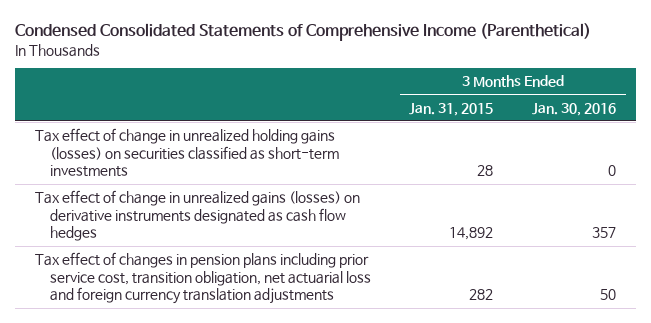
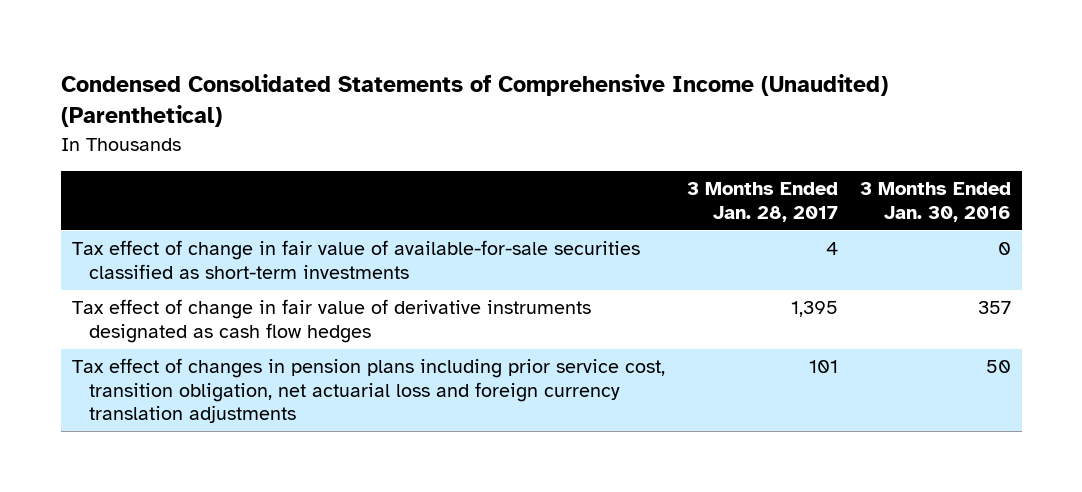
- Condensed Consolidated Statements of Comprehensive Income (Parenthetical)
+ Condensed Consolidated Statements of Comprehensive Income (Unaudited) (Parenthetical)
- | 3 Months Ended Jan. 31, 2015 | 3 Months Ended Jan. 30, 2016
+ | 3 Months Ended Jan. 28, 2017 | 3 Months Ended Jan. 30, 2016
- Tax effect of change in unrealized holding gains (losses) on securities classified as short-term investments | 28 | 0
- Tax effect of change in unrealized gains (losses) on derivative instruments designated as cash flow hedges | 14,892 | 357
+ Tax effect of change in fair value of available-for-sale securities classified as short-term investments | 4 | 0
+ Tax effect of change in fair value of derivative instruments designated as cash flow hedges | 1,395 | 357

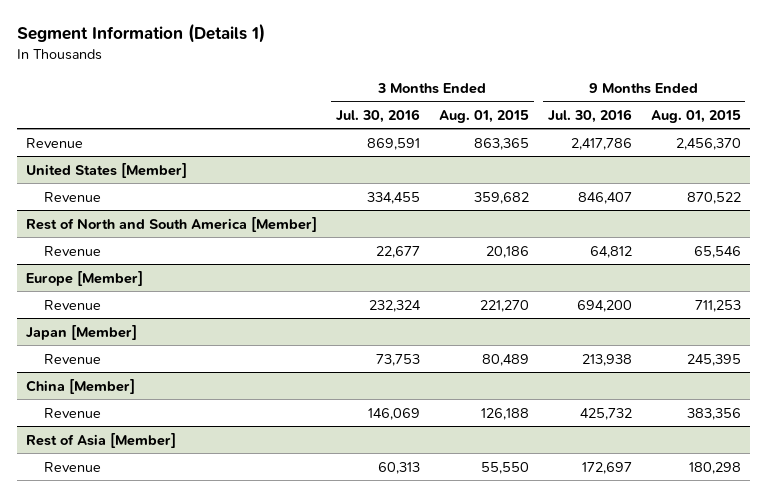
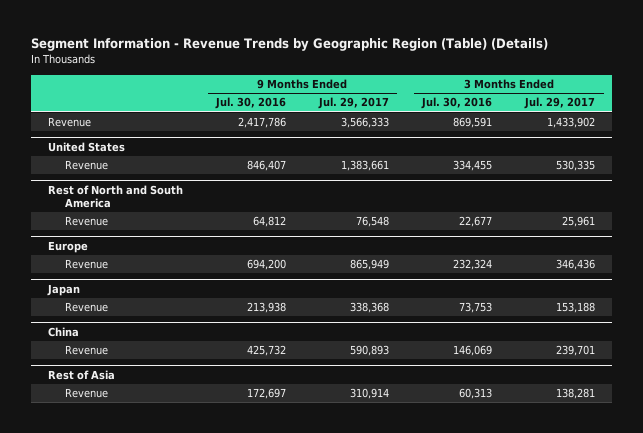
- Segment Information (Details 1)
+ Segment Information - Revenue Trends by Geographic Region (Table) (Details)
- | 3 Months Ended Jul. 30, 2016 | 3 Months Ended Aug. 01, 2015 | 9 Months Ended Jul. 30, 2016 | 9 Months Ended Aug. 01, 2015
+ | 9 Months Ended Jul. 30, 2016 | 9 Months Ended Jul. 29, 2017 | 3 Months Ended Jul. 30, 2016 | 3 Months Ended Jul. 29, 2017
- United States [Member]
+ United States
- Rest of North and South America [Member]
+ Rest of North and South America
- Europe [Member]
+ Europe
- Japan [Member]
+ Japan
- China [Member]
+ China
- Rest of Asia [Member]
+ Rest of Asia

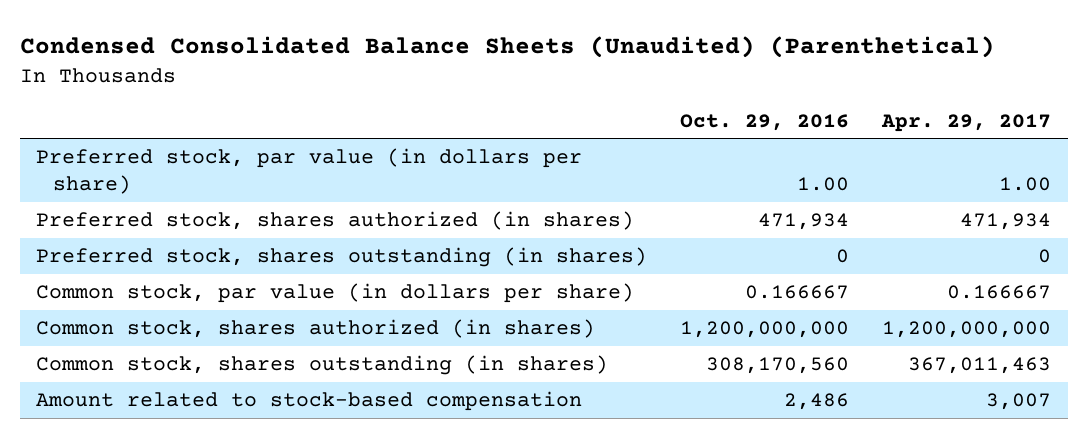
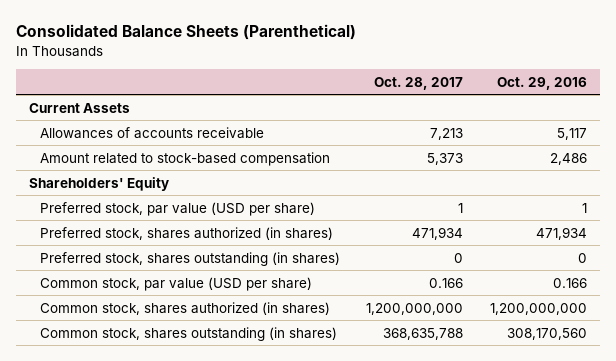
- Condensed Consolidated Balance Sheets (Unaudited) (Parenthetical)
+ Consolidated Balance Sheets (Parenthetical)
- | Oct. 29, 2016 | Apr. 29, 2017
+ | Oct. 28, 2017 | Oct. 29, 2016
- Preferred stock, par value (in dollars per share) | 1.00 | 1.00
+ Current Assets
+ Allowances of accounts receivable | 7,213 | 5,117
moved up: Amount related to stock-based compensation | 5,373 | 2,486
+ Shareholders' Equity
+ Preferred stock, par value (USD per share) | 1 | 1
- Common stock, par value (in dollars per share) | 0.166667 | 0.166667
+ Common stock, par value (USD per share) | 0.166 | 0.166

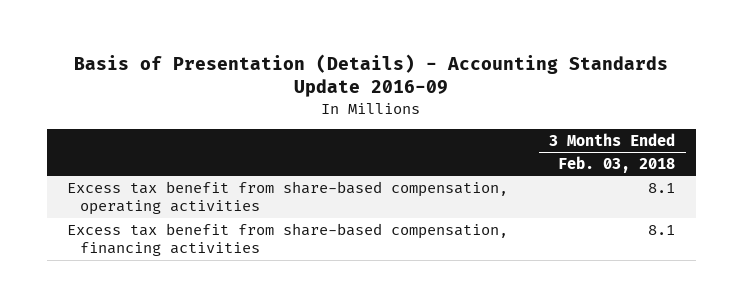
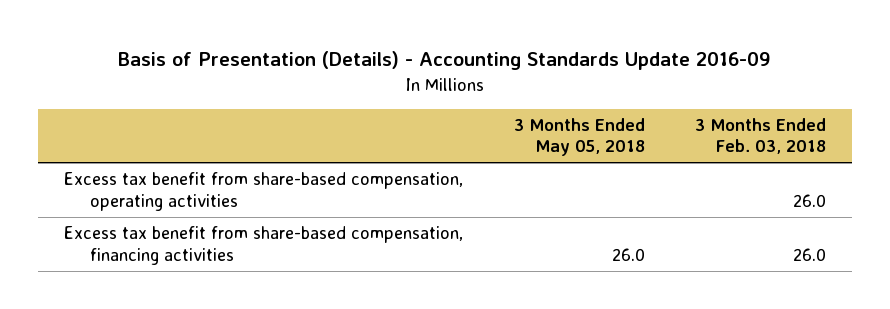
- | 3 Months Ended Feb. 03, 2018
+ | 3 Months Ended May 05, 2018 | 3 Months Ended Feb. 03, 2018
- Excess tax benefit from share-based compensation, operating activities | 8.1
- Excess tax benefit from share-based compensation, financing activities | 8.1
+ Excess tax benefit from share-based compensation, operating activities | | 26.0
+ Excess tax benefit from share-based compensation, financing activities | 26.0 | 26.0

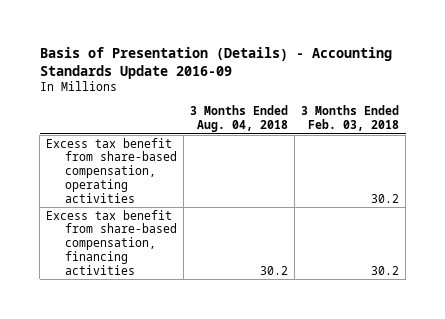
- | 3 Months Ended May 05, 2018 | 3 Months Ended Feb. 03, 2018
+ | 3 Months Ended Aug. 04, 2018 | 3 Months Ended Feb. 03, 2018
- Excess tax benefit from share-based compensation, operating activities | | 26.0
- Excess tax benefit from share-based compensation, financing activities | 26.0 | 26.0
+ Excess tax benefit from share-based compensation, operating activities | | 30.2
+ Excess tax benefit from share-based compensation, financing activities | 30.2 | 30.2

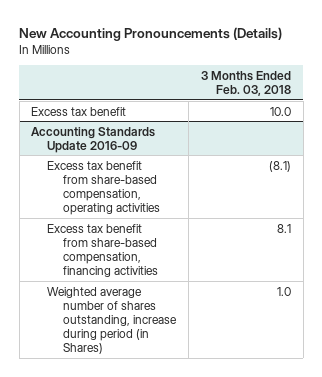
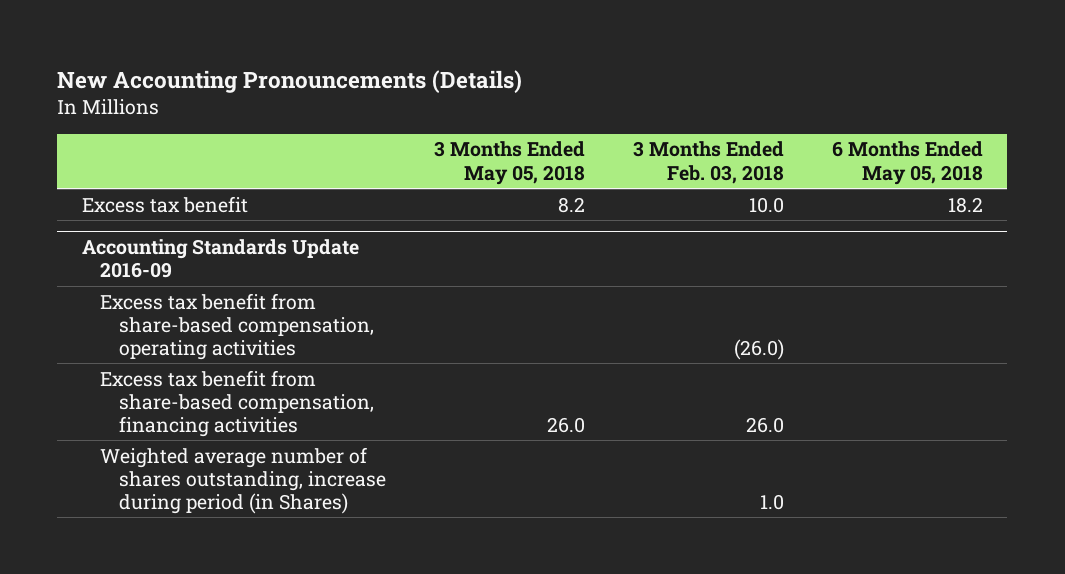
- | 3 Months Ended Feb. 03, 2018
+ | 3 Months Ended May 05, 2018 | 3 Months Ended Feb. 03, 2018 | 6 Months Ended May 05, 2018
@ Accounting Standards Update 2016-09
- Excess tax benefit from share-based compensation, operating activities | (8.1)
- Excess tax benefit from share-based compensation, financing activities | 8.1
+ Excess tax benefit from share-based compensation, operating activities | | (26.0) |
+ Excess tax benefit from share-based compensation, financing activities | 26.0 | 26.0 |

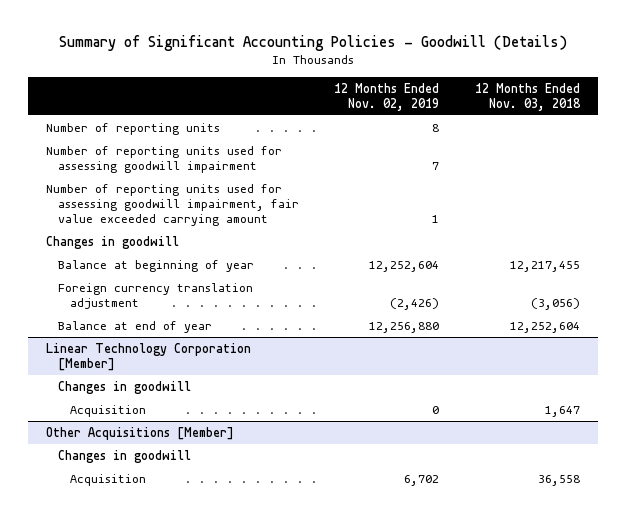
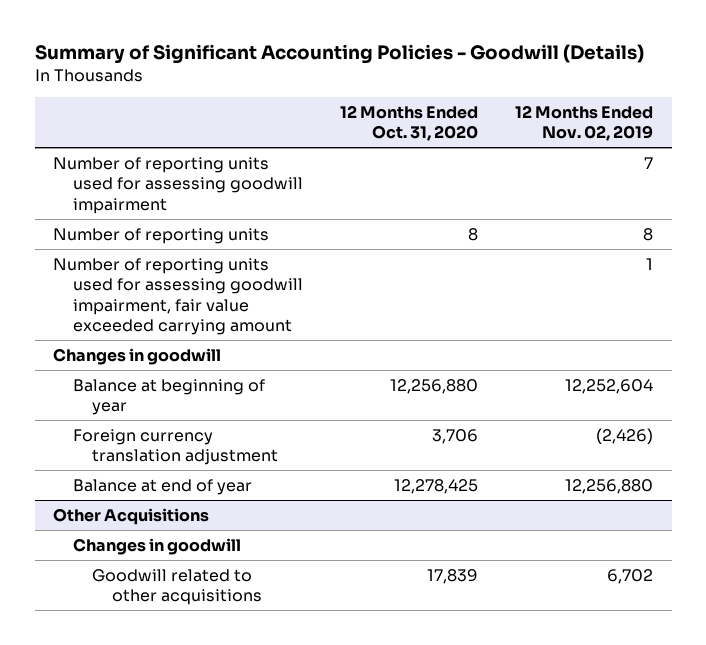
- | 12 Months Ended Nov. 02, 2019 | 12 Months Ended Nov. 03, 2018
+ | 12 Months Ended Oct. 31, 2020 | 12 Months Ended Nov. 02, 2019
moved down: Number of reporting units | 8 | 8
- Linear Technology Corporation [Member]
- Changes in goodwill
- Acquisition | 0 | 1,647
- Other Acquisitions [Member]
+ Other Acquisitions
- Acquisition | 6,702 | 36,558
+ Goodwill related to other acquisitions | 17,839 | 6,702

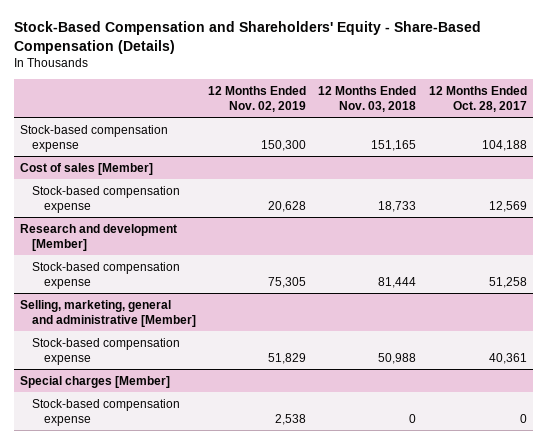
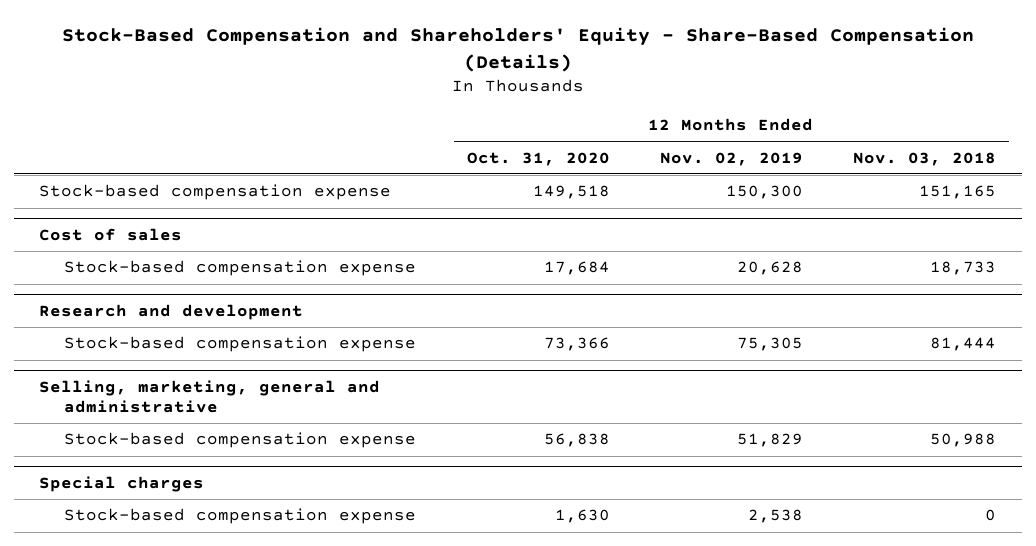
- | 12 Months Ended Nov. 02, 2019 | 12 Months Ended Nov. 03, 2018 | 12 Months Ended Oct. 28, 2017
+ | 12 Months Ended Oct. 31, 2020 | 12 Months Ended Nov. 02, 2019 | 12 Months Ended Nov. 03, 2018
- Cost of sales [Member]
+ Cost of sales
- Research and development [Member]
+ Research and development
- Selling, marketing, general and administrative [Member]
+ Selling, marketing, general and administrative
- Special charges [Member]
+ Special charges

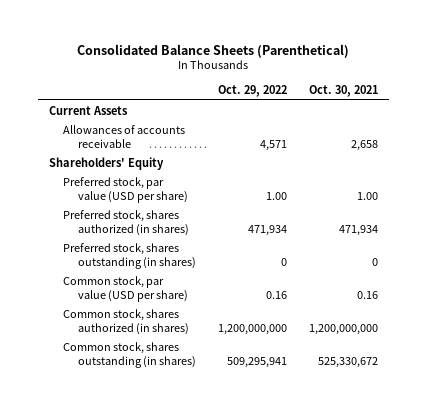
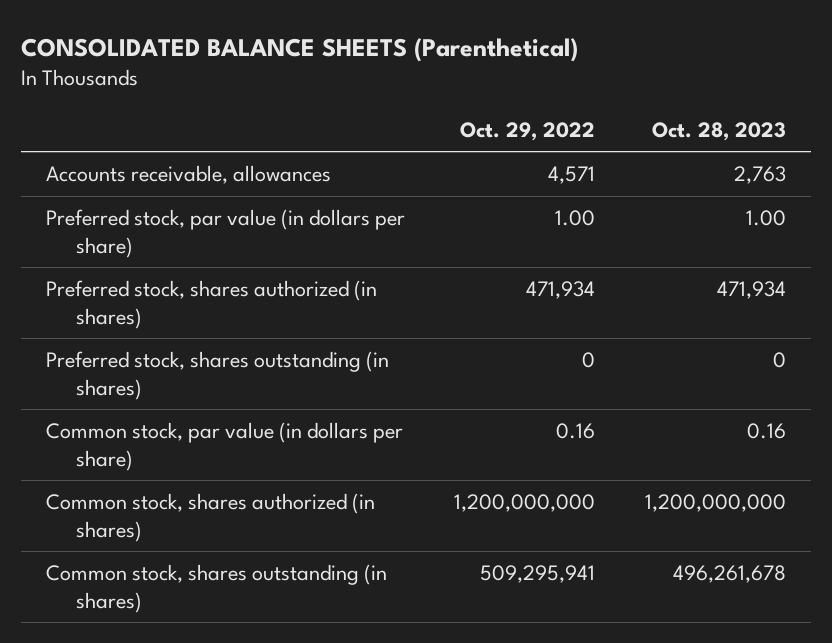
- Consolidated Balance Sheets (Parenthetical)
+ CONSOLIDATED BALANCE SHEETS (Parenthetical)
- | Oct. 29, 2022 | Oct. 30, 2021
+ | Oct. 29, 2022 | Oct. 28, 2023
- Current Assets
- Allowances of accounts receivable | 4,571 | 2,658
- Shareholders' Equity
- Preferred stock, par value (USD per share) | 1.00 | 1.00
+ Accounts receivable, allowances | 4,571 | 2,763
+ Preferred stock, par value (in dollars per share) | 1.00 | 1.00
- Common stock, par value (USD per share) | 0.16 | 0.16
+ Common stock, par value (in dollars per share) | 0.16 | 0.16

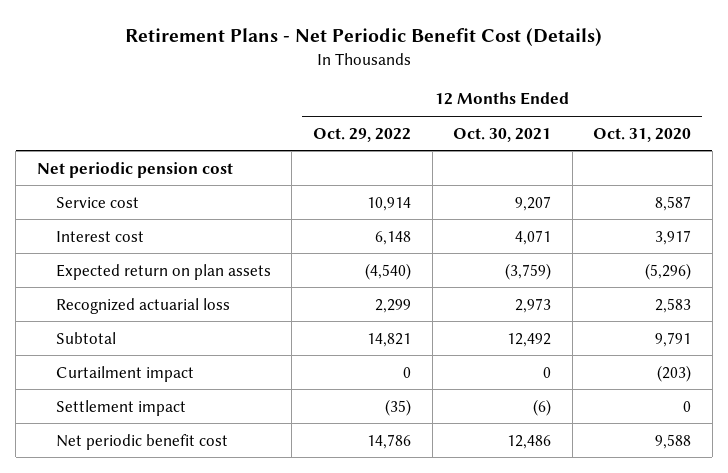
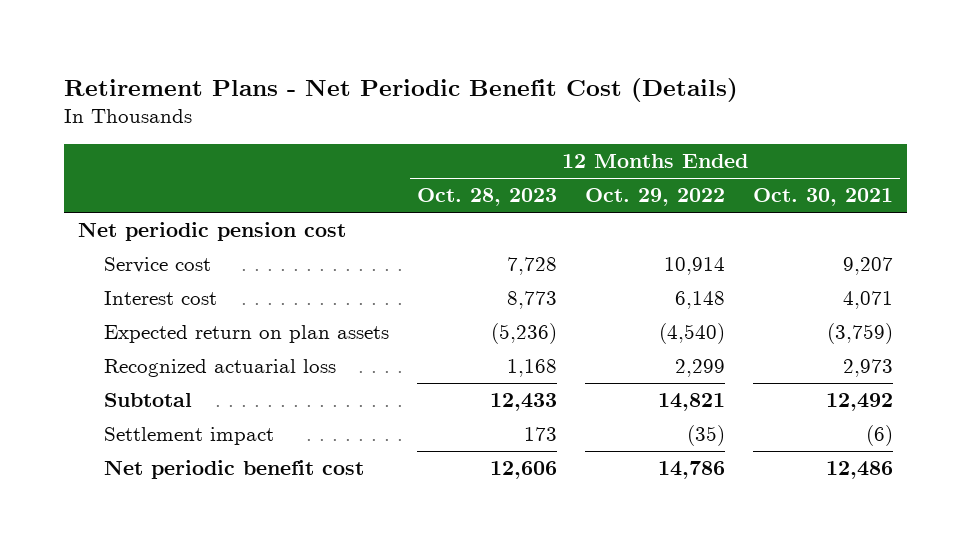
- | 12 Months Ended Oct. 29, 2022 | 12 Months Ended Oct. 30, 2021 | 12 Months Ended Oct. 31, 2020
+ | 12 Months Ended Oct. 28, 2023 | 12 Months Ended Oct. 29, 2022 | 12 Months Ended Oct. 30, 2021
- Curtailment impact | 0 | 0 | (203)

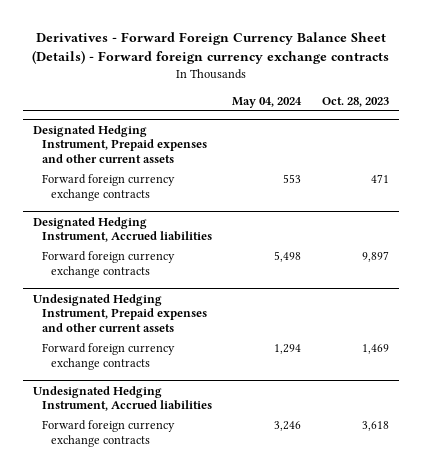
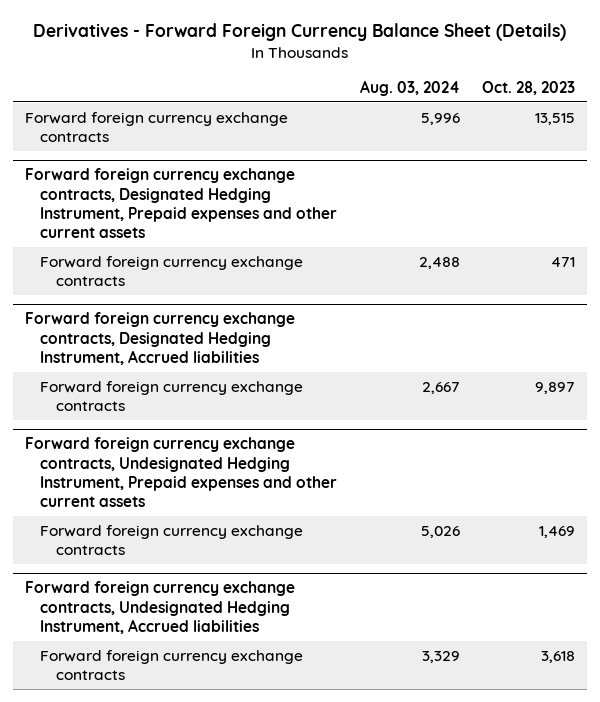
- Derivatives - Forward Foreign Currency Balance Sheet (Details) - Forward foreign currency exchange contracts
+ Derivatives - Forward Foreign Currency Balance Sheet (Details)
- | May 04, 2024 | Oct. 28, 2023
+ | Aug. 03, 2024 | Oct. 28, 2023
- Designated Hedging Instrument, Prepaid expenses and other current assets
+ Forward foreign currency exchange contracts | 5,996 | 13,515
+ Forward foreign currency exchange contracts, Designated Hedging Instrument, Prepaid expenses and other current assets
- Designated Hedging Instrument, Accrued liabilities
+ Forward foreign currency exchange contracts, Designated Hedging Instrument, Accrued liabilities
- Undesignated Hedging Instrument, Prepaid expenses and other current assets
+ Forward foreign currency exchange contracts, Undesignated Hedging Instrument, Prepaid expenses and other current assets
- Undesignated Hedging Instrument, Accrued liabilities
+ Forward foreign currency exchange contracts, Undesignated Hedging Instrument, Accrued liabilities

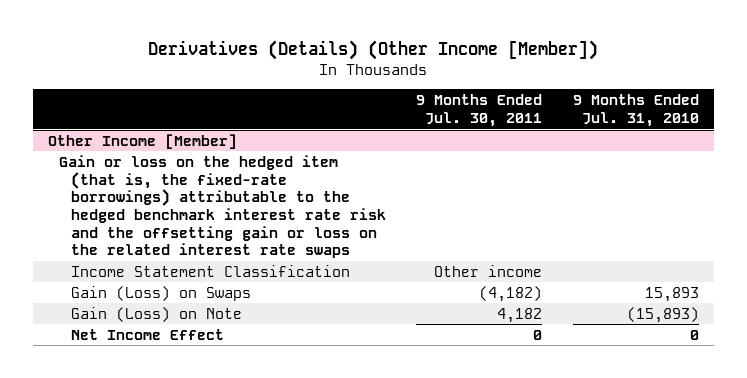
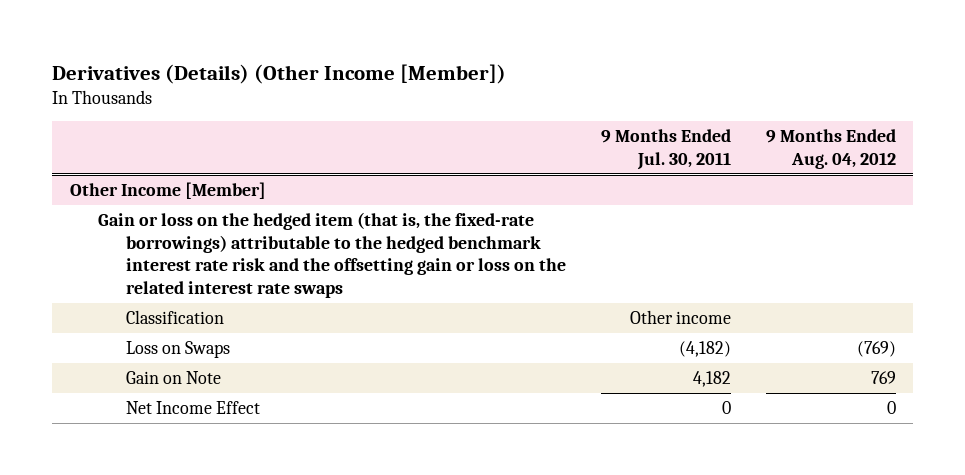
- | 9 Months Ended Jul. 30, 2011 | 9 Months Ended Jul. 31, 2010
+ | 9 Months Ended Jul. 30, 2011 | 9 Months Ended Aug. 04, 2012
@ Other Income [Member]
- Income Statement Classification | Other income |
- Gain (Loss) on Swaps | (4,182) | 15,893
- Gain (Loss) on Note | 4,182 | (15,893)
+ Classification | Other income |
+ Loss on Swaps | (4,182) | (769)
+ Gain on Note | 4,182 | 769

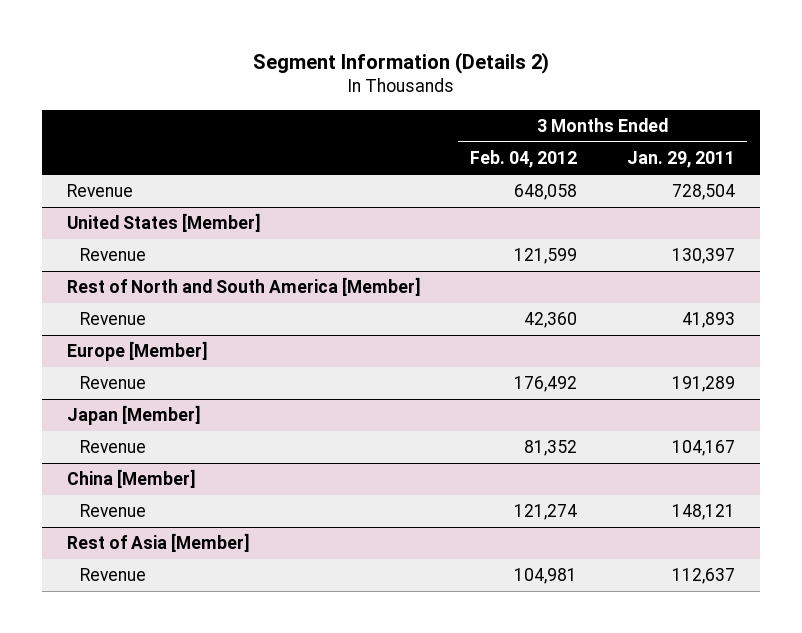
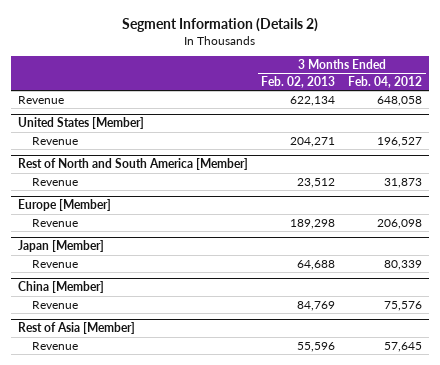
- | 3 Months Ended Feb. 04, 2012 | 3 Months Ended Jan. 29, 2011
+ | 3 Months Ended Feb. 02, 2013 | 3 Months Ended Feb. 04, 2012
@ United States [Member]
- Revenue | 121,599 | 130,397
+ Revenue | 204,271 | 196,527
@ Rest of North and South America [Member]
- Revenue | 42,360 | 41,893
+ Revenue | 23,512 | 31,873
@ Europe [Member]
- Revenue | 176,492 | 191,289
+ Revenue | 189,298 | 206,098
@ Japan [Member]
- Revenue | 81,352 | 104,167
+ Revenue | 64,688 | 80,339
@ China [Member]
- Revenue | 121,274 | 148,121
+ Revenue | 84,769 | 75,576
@ Rest of Asia [Member]
- Revenue | 104,981 | 112,637
+ Revenue | 55,596 | 57,645

